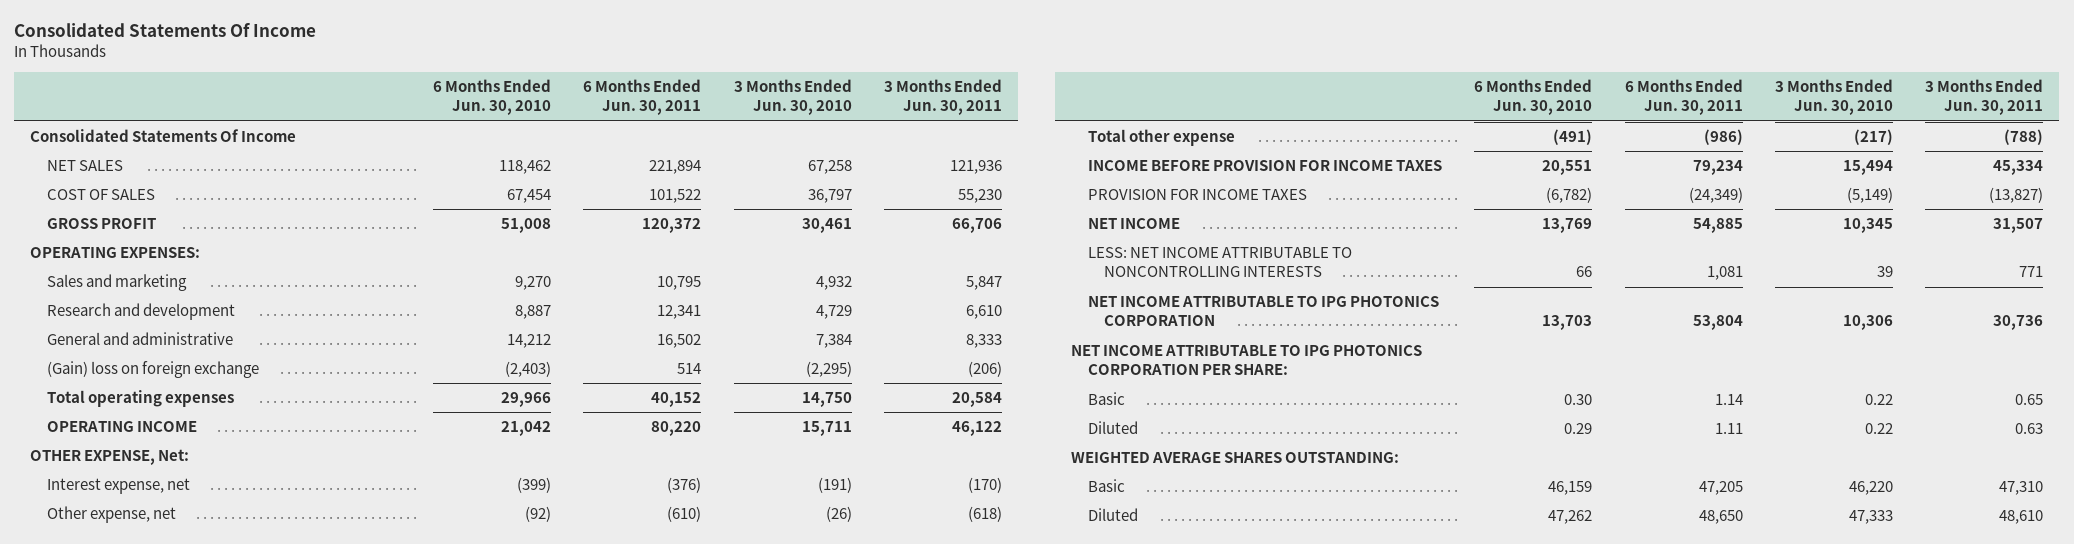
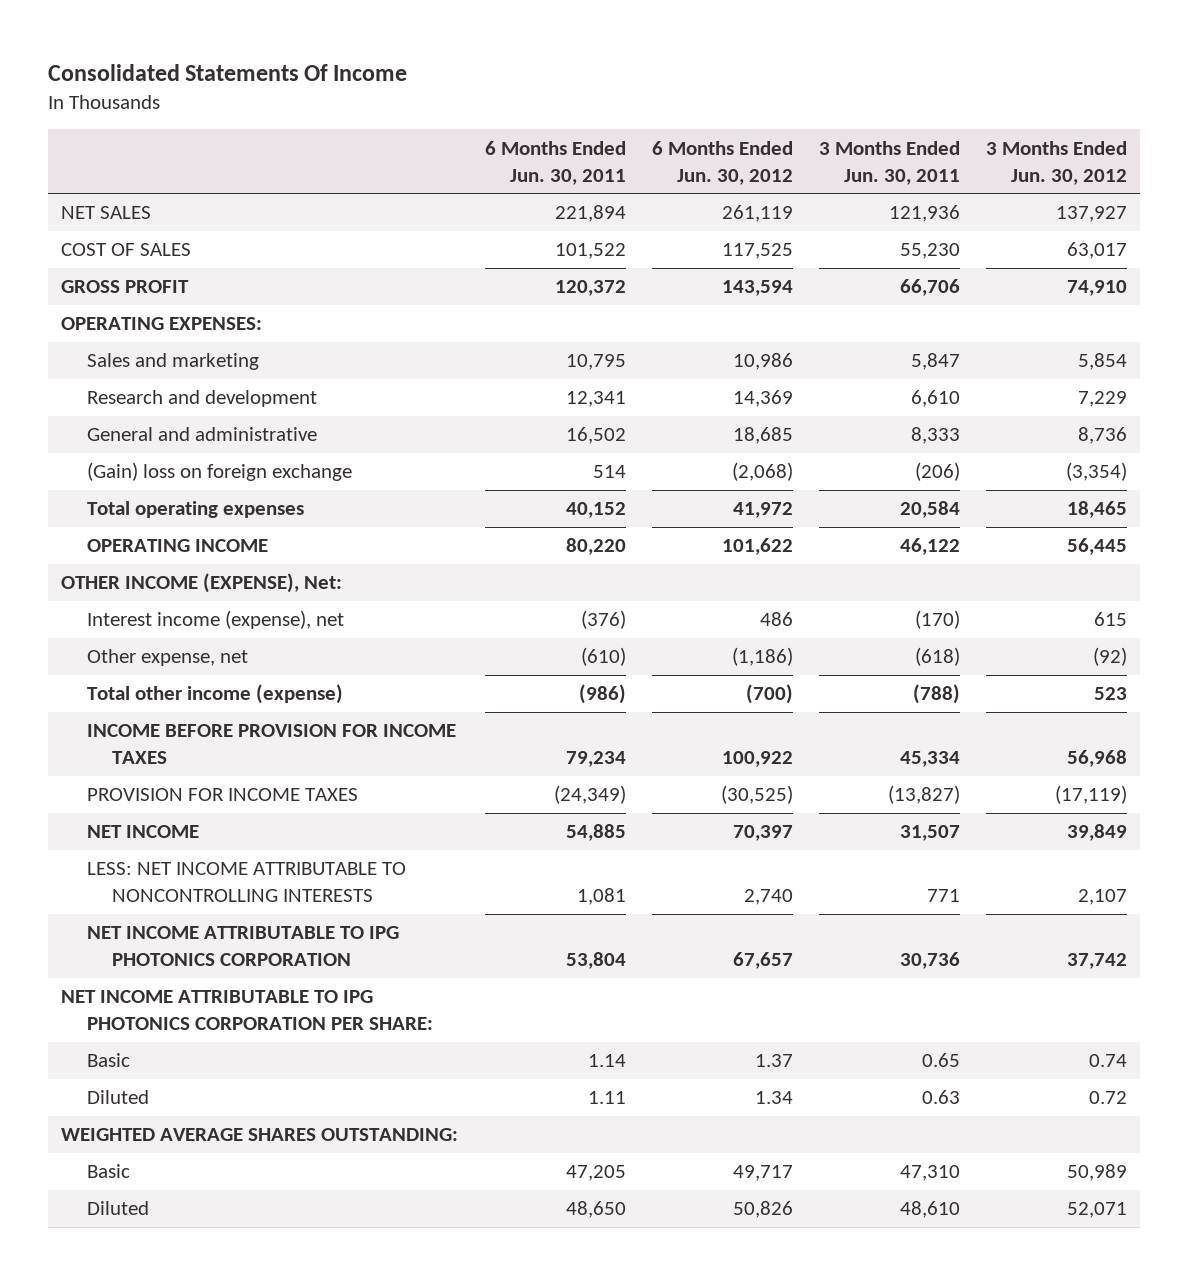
- | 6 Months Ended Jun. 30, 2010 | 6 Months Ended Jun. 30, 2011 | 3 Months Ended Jun. 30, 2010 | 3 Months Ended Jun. 30, 2011
+ | 6 Months Ended Jun. 30, 2011 | 6 Months Ended Jun. 30, 2012 | 3 Months Ended Jun. 30, 2011 | 3 Months Ended Jun. 30, 2012
- Consolidated Statements Of Income
- OTHER EXPENSE, Net:
- Interest expense, net | (399) | (376) | (191) | (170)
+ OTHER INCOME (EXPENSE), Net:
+ Interest income (expense), net | (376) | 486 | (170) | 615
- Total other expense | (491) | (986) | (217) | (788)
+ Total other income (expense) | (986) | (700) | (788) | 523

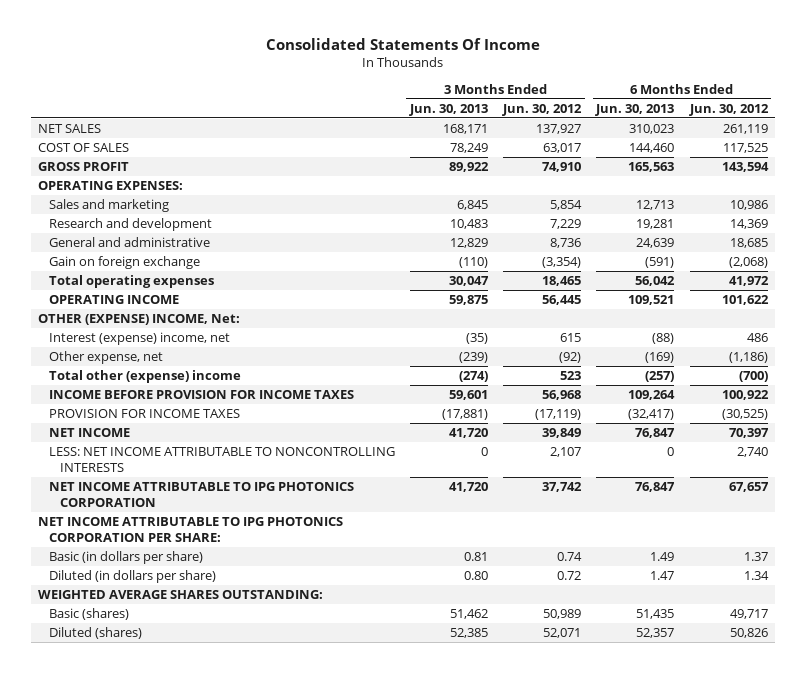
- | 6 Months Ended Jun. 30, 2011 | 6 Months Ended Jun. 30, 2012 | 3 Months Ended Jun. 30, 2011 | 3 Months Ended Jun. 30, 2012
+ | 3 Months Ended Jun. 30, 2013 | 3 Months Ended Jun. 30, 2012 | 6 Months Ended Jun. 30, 2013 | 6 Months Ended Jun. 30, 2012
- (Gain) loss on foreign exchange | 514 | (2,068) | (206) | (3,354)
+ Gain on foreign exchange | (110) | (3,354) | (591) | (2,068)
- OTHER INCOME (EXPENSE), Net:
- Interest income (expense), net | (376) | 486 | (170) | 615
+ OTHER (EXPENSE) INCOME, Net:
+ Interest (expense) income, net | (35) | 615 | (88) | 486
- Total other income (expense) | (986) | (700) | (788) | 523
+ Total other (expense) income | (274) | 523 | (257) | (700)
- Basic | 1.14 | 1.37 | 0.65 | 0.74
- Diluted | 1.11 | 1.34 | 0.63 | 0.72
+ Basic (in dollars per share) | 0.81 | 0.74 | 1.49 | 1.37
+ Diluted (in dollars per share) | 0.80 | 0.72 | 1.47 | 1.34
- Basic | 47,205 | 49,717 | 47,310 | 50,989
- Diluted | 48,650 | 50,826 | 48,610 | 52,071
+ Basic (shares) | 51,462 | 50,989 | 51,435 | 49,717
+ Diluted (shares) | 52,385 | 52,071 | 52,357 | 50,826

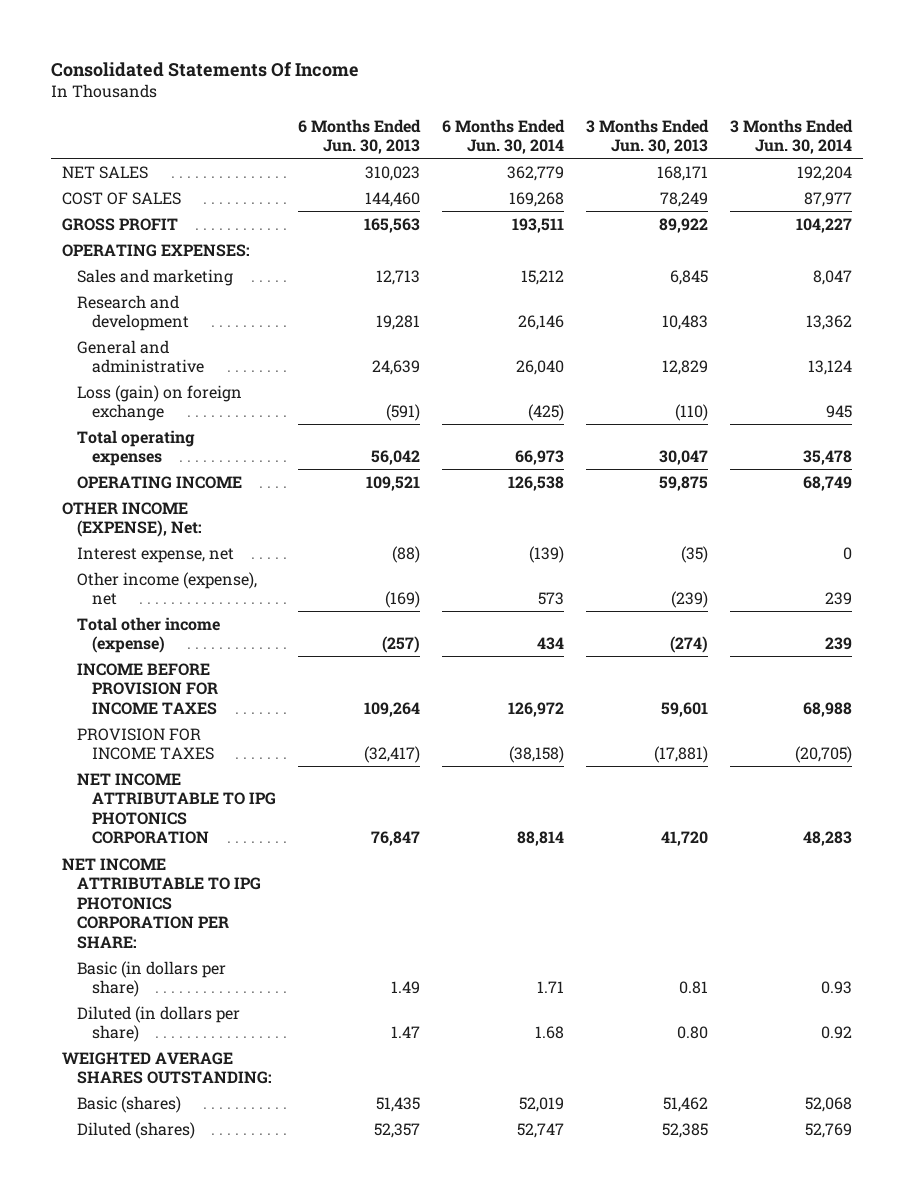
- | 3 Months Ended Jun. 30, 2013 | 3 Months Ended Jun. 30, 2012 | 6 Months Ended Jun. 30, 2013 | 6 Months Ended Jun. 30, 2012
+ | 6 Months Ended Jun. 30, 2013 | 6 Months Ended Jun. 30, 2014 | 3 Months Ended Jun. 30, 2013 | 3 Months Ended Jun. 30, 2014
- Gain on foreign exchange | (110) | (3,354) | (591) | (2,068)
+ Loss (gain) on foreign exchange | (591) | (425) | (110) | 945
- OTHER (EXPENSE) INCOME, Net:
- Interest (expense) income, net | (35) | 615 | (88) | 486
- Other expense, net | (239) | (92) | (169) | (1,186)
- Total other (expense) income | (274) | 523 | (257) | (700)
+ OTHER INCOME (EXPENSE), Net:
+ Interest expense, net | (88) | (139) | (35) | 0
+ Other income (expense), net | (169) | 573 | (239) | 239
+ Total other income (expense) | (257) | 434 | (274) | 239
- NET INCOME | 41,720 | 39,849 | 76,847 | 70,397
- LESS: NET INCOME ATTRIBUTABLE TO NONCONTROLLING INTERESTS | 0 | 2,107 | 0 | 2,740

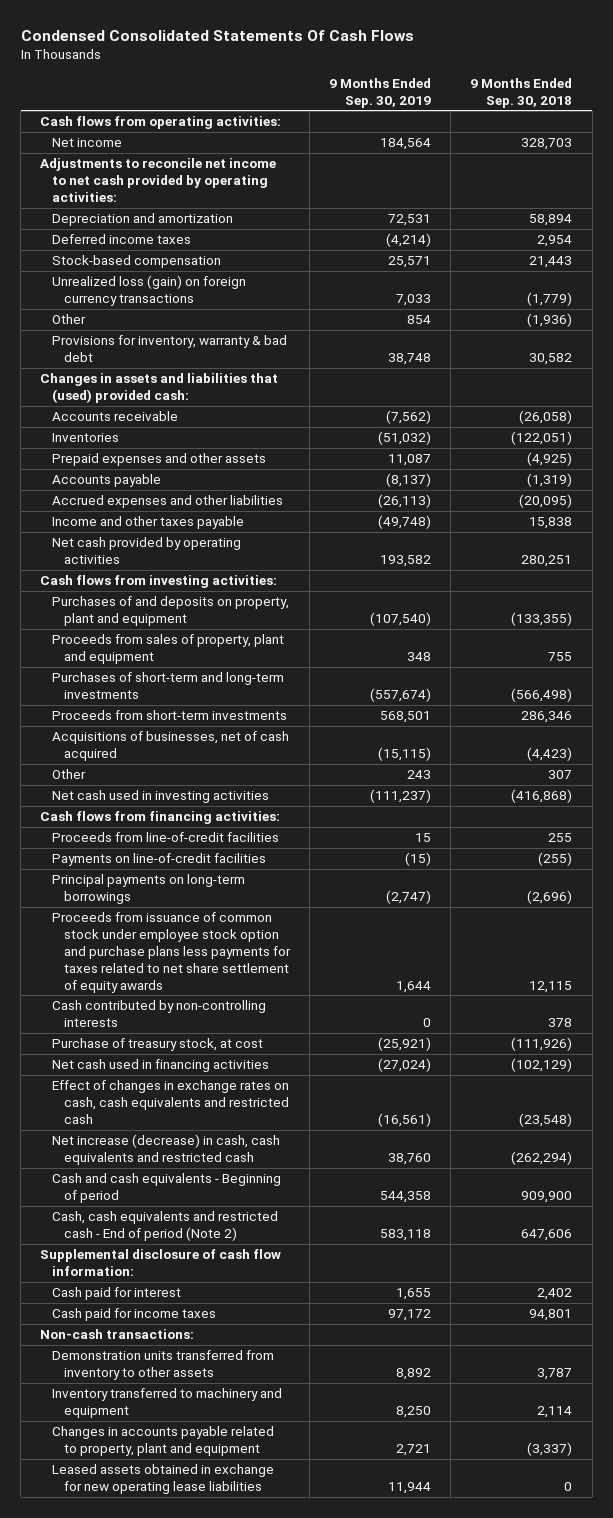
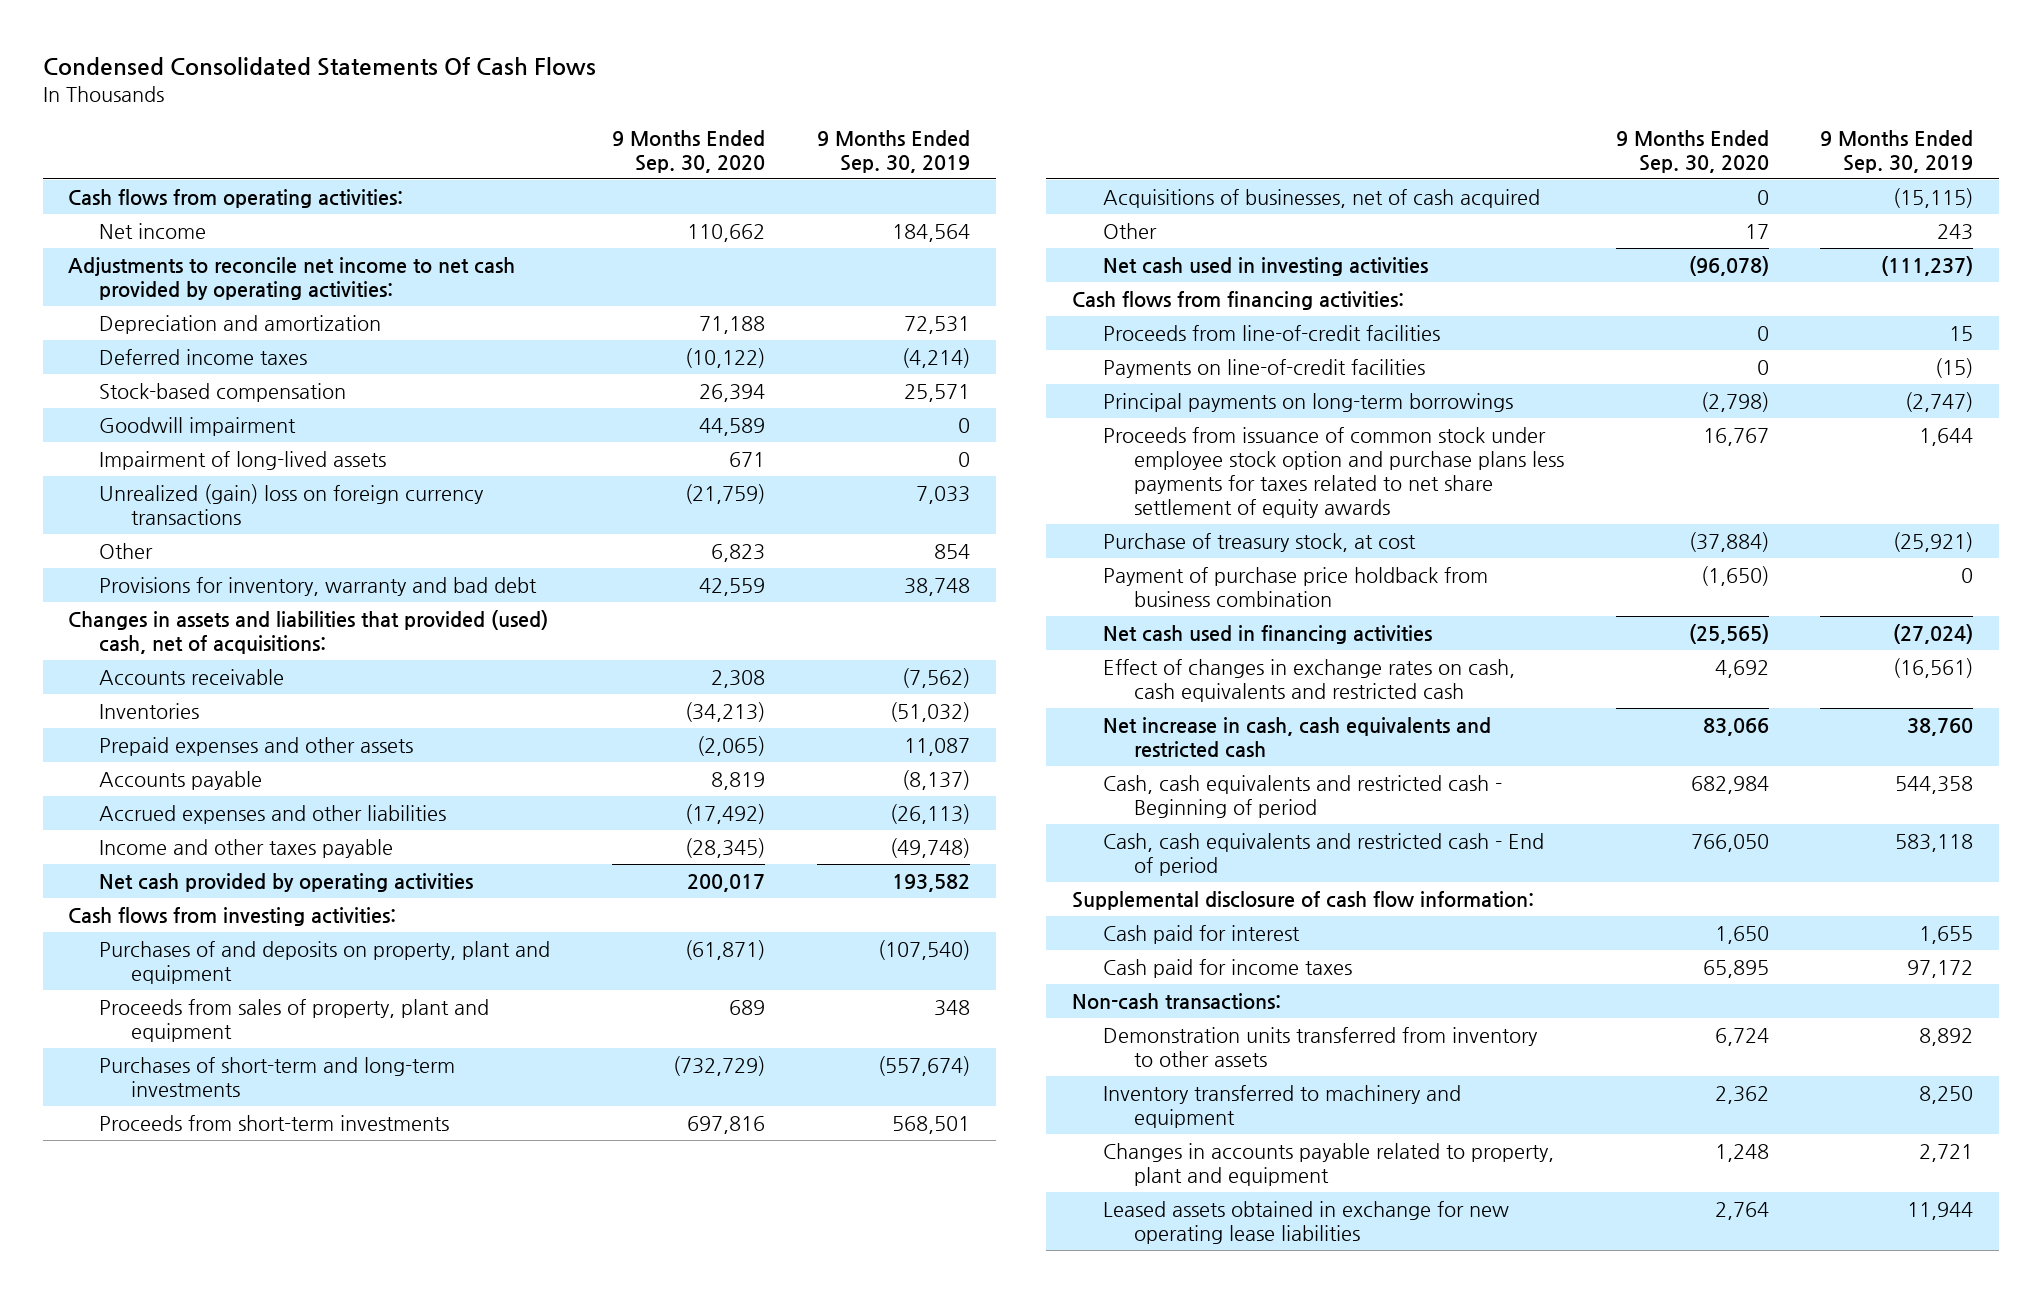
- | 9 Months Ended Sep. 30, 2019 | 9 Months Ended Sep. 30, 2018
+ | 9 Months Ended Sep. 30, 2020 | 9 Months Ended Sep. 30, 2019
- Unrealized loss (gain) on foreign currency transactions | 7,033 | (1,779)
+ Goodwill impairment | 44,589 | 0
+ Impairment of long-lived assets | 671 | 0
+ Unrealized (gain) loss on foreign currency transactions | (21,759) | 7,033
- Provisions for inventory, warranty & bad debt | 38,748 | 30,582
- Changes in assets and liabilities that (used) provided cash:
+ Provisions for inventory, warranty and bad debt | 42,559 | 38,748
+ Changes in assets and liabilities that provided (used) cash, net of acquisitions:
- Cash contributed by non-controlling interests | 0 | 378
+ Payment of purchase price holdback from business combination | (1,650) | 0
- Net increase (decrease) in cash, cash equivalents and restricted cash | 38,760 | (262,294)
- Cash and cash equivalents - Beginning of period | 544,358 | 909,900
- Cash, cash equivalents and restricted cash - End of period (Note 2) | 583,118 | 647,606
+ Net increase in cash, cash equivalents and restricted cash | 83,066 | 38,760
+ Cash, cash equivalents and restricted cash - Beginning of period | 682,984 | 544,358
+ Cash, cash equivalents and restricted cash - End of period | 766,050 | 583,118

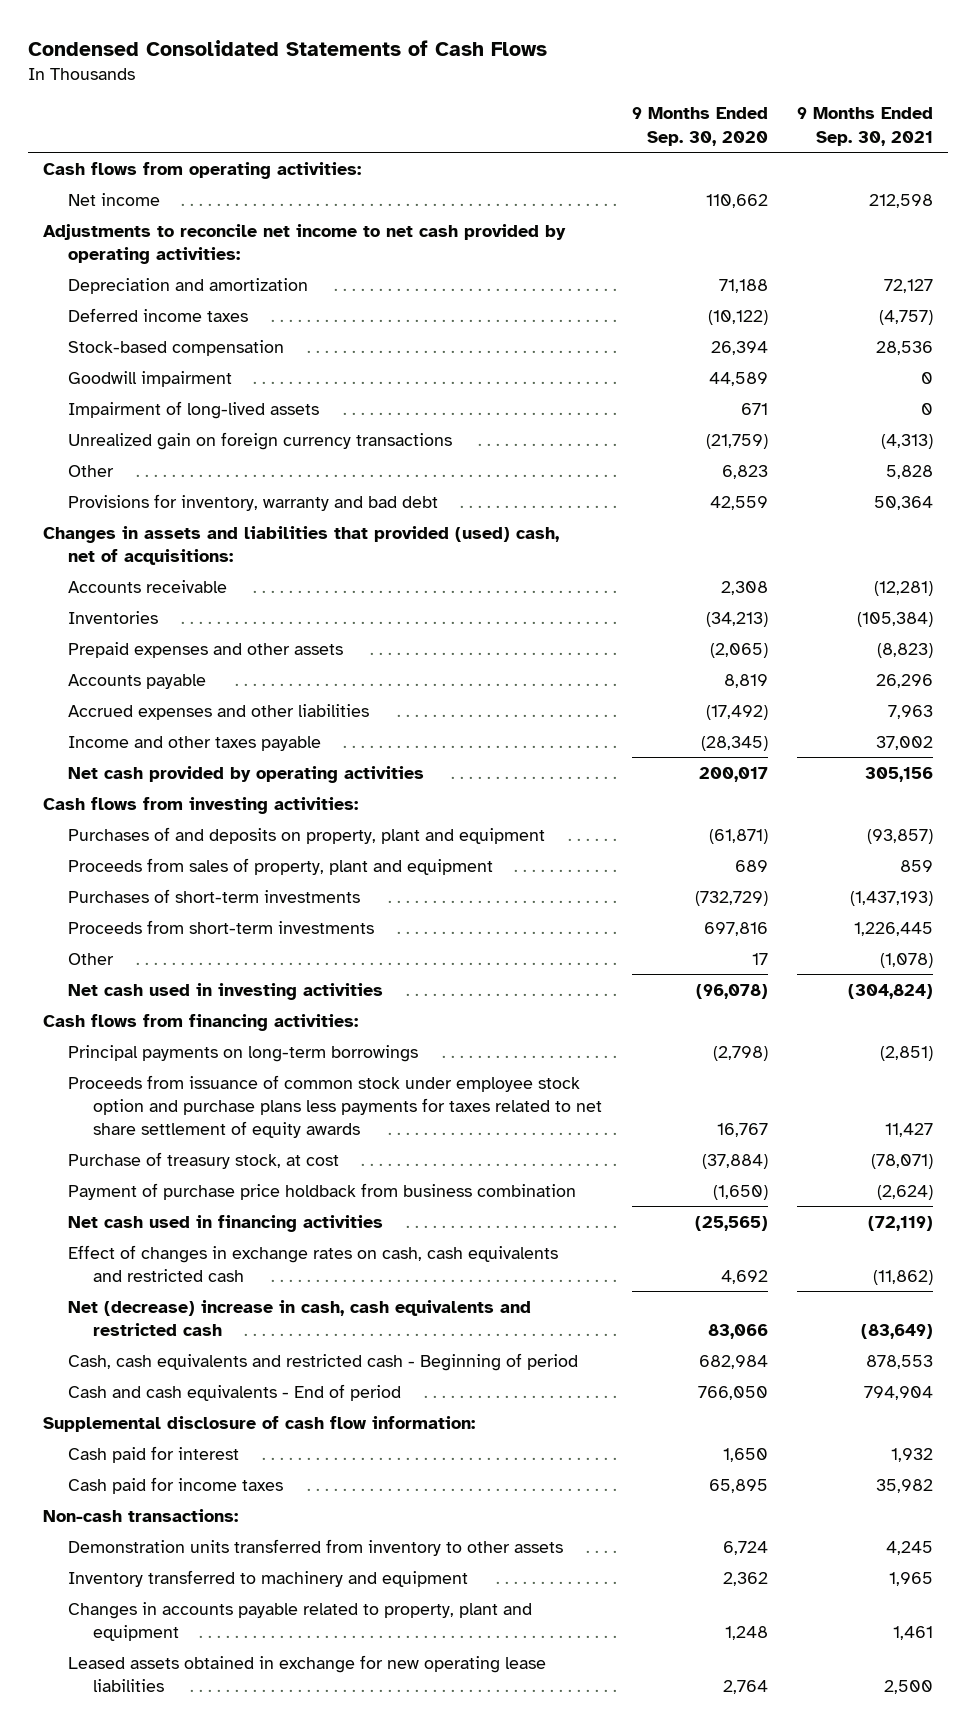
- Condensed Consolidated Statements Of Cash Flows
+ Condensed Consolidated Statements of Cash Flows
- | 9 Months Ended Sep. 30, 2020 | 9 Months Ended Sep. 30, 2019
+ | 9 Months Ended Sep. 30, 2020 | 9 Months Ended Sep. 30, 2021
- Unrealized (gain) loss on foreign currency transactions | (21,759) | 7,033
+ Unrealized gain on foreign currency transactions | (21,759) | (4,313)
- Purchases of short-term and long-term investments | (732,729) | (557,674)
+ Purchases of short-term investments | (732,729) | (1,437,193)
- Acquisitions of businesses, net of cash acquired | 0 | (15,115)
- Proceeds from line-of-credit facilities | 0 | 15
- Payments on line-of-credit facilities | 0 | (15)
- Net increase in cash, cash equivalents and restricted cash | 83,066 | 38,760
+ Net (decrease) increase in cash, cash equivalents and restricted cash | 83,066 | (83,649)
- Cash, cash equivalents and restricted cash - End of period | 766,050 | 583,118
+ Cash and cash equivalents - End of period | 766,050 | 794,904

